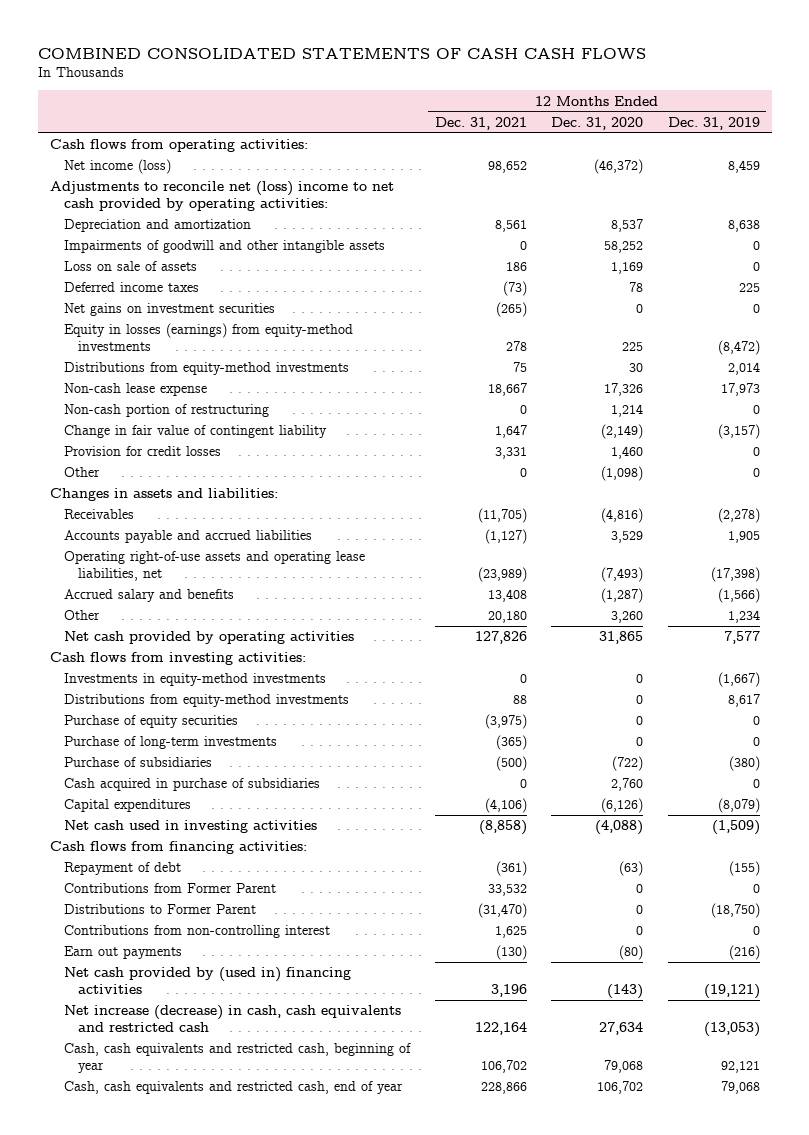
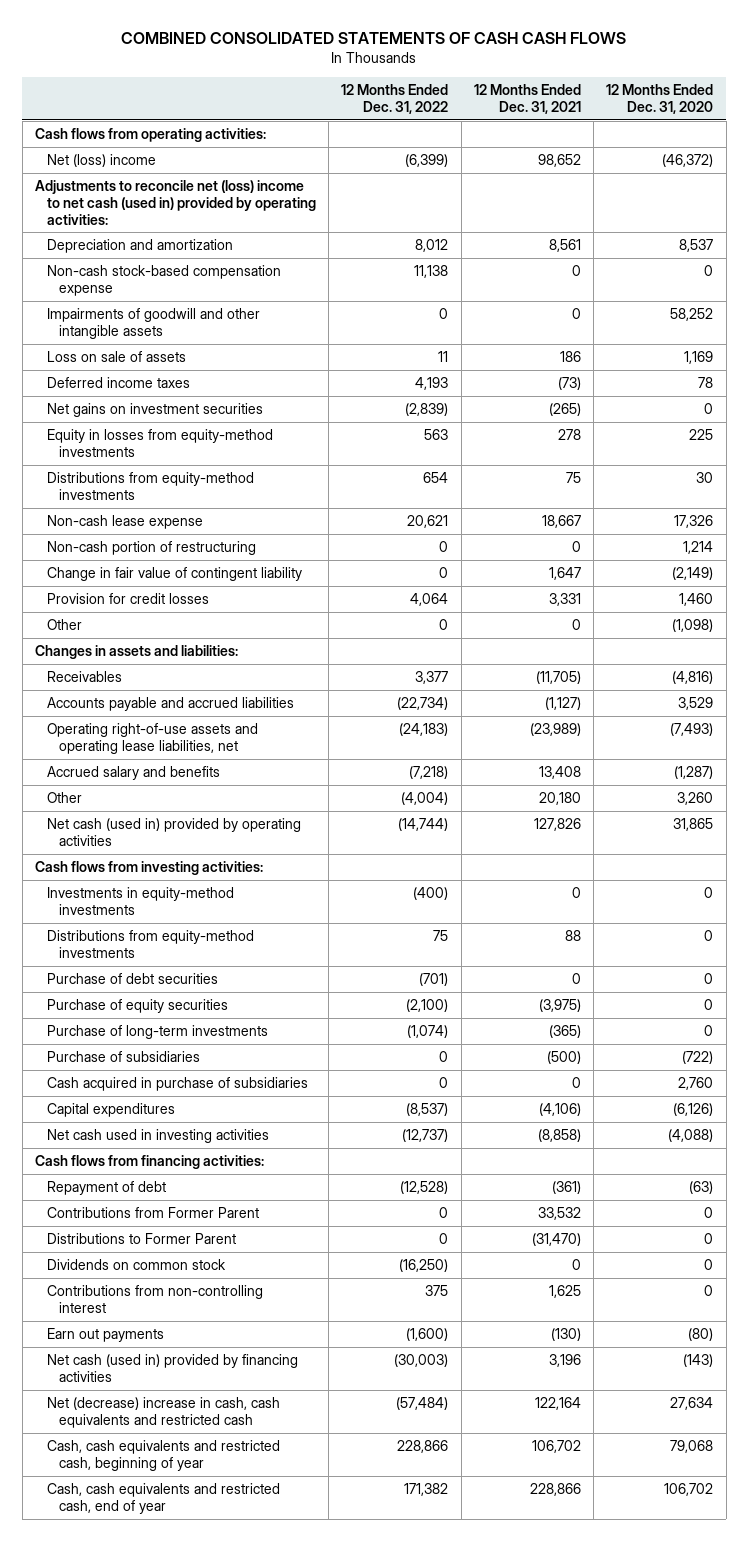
- | 12 Months Ended Dec. 31, 2021 | 12 Months Ended Dec. 31, 2020 | 12 Months Ended Dec. 31, 2019
+ | 12 Months Ended Dec. 31, 2022 | 12 Months Ended Dec. 31, 2021 | 12 Months Ended Dec. 31, 2020
- Net income (loss) | 98,652 | (46,372) | 8,459
- Adjustments to reconcile net (loss) income to net cash provided by operating activities:
+ Net (loss) income | (6,399) | 98,652 | (46,372)
+ Adjustments to reconcile net (loss) income to net cash (used in) provided by operating activities:
+ Non-cash stock-based compensation expense | 11,138 | 0 | 0
- Equity in losses (earnings) from equity-method investments | 278 | 225 | (8,472)
+ Equity in losses from equity-method investments | 563 | 278 | 225
- Net cash provided by operating activities | 127,826 | 31,865 | 7,577
+ Net cash (used in) provided by operating activities | (14,744) | 127,826 | 31,865
+ Purchase of debt securities | (701) | 0 | 0
+ Dividends on common stock | (16,250) | 0 | 0
- Net cash provided by (used in) financing activities | 3,196 | (143) | (19,121)
- Net increase (decrease) in cash, cash equivalents and restricted cash | 122,164 | 27,634 | (13,053)
+ Net cash (used in) provided by financing activities | (30,003) | 3,196 | (143)
+ Net (decrease) increase in cash, cash equivalents and restricted cash | (57,484) | 122,164 | 27,634

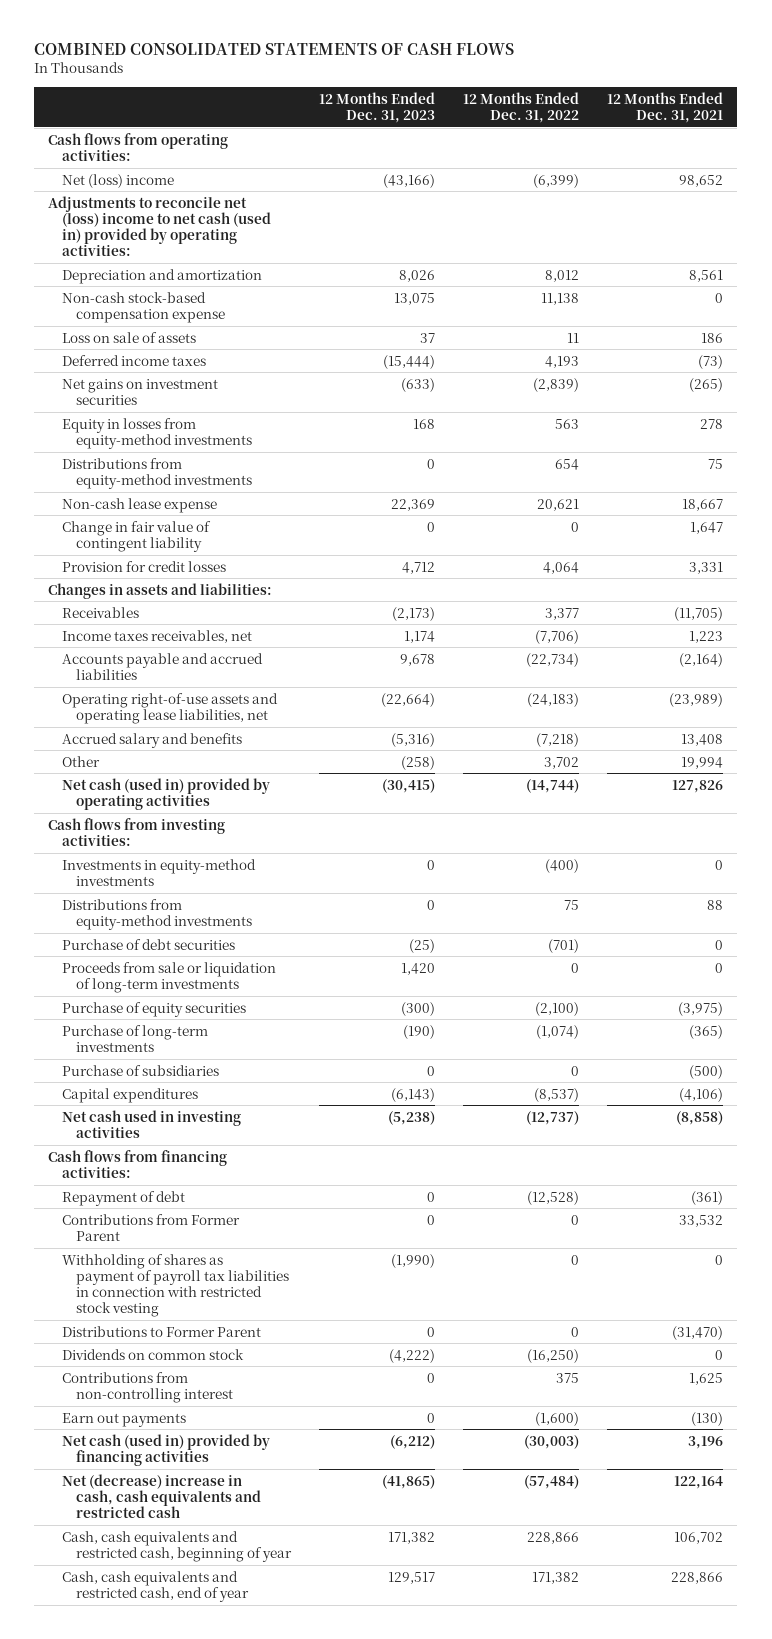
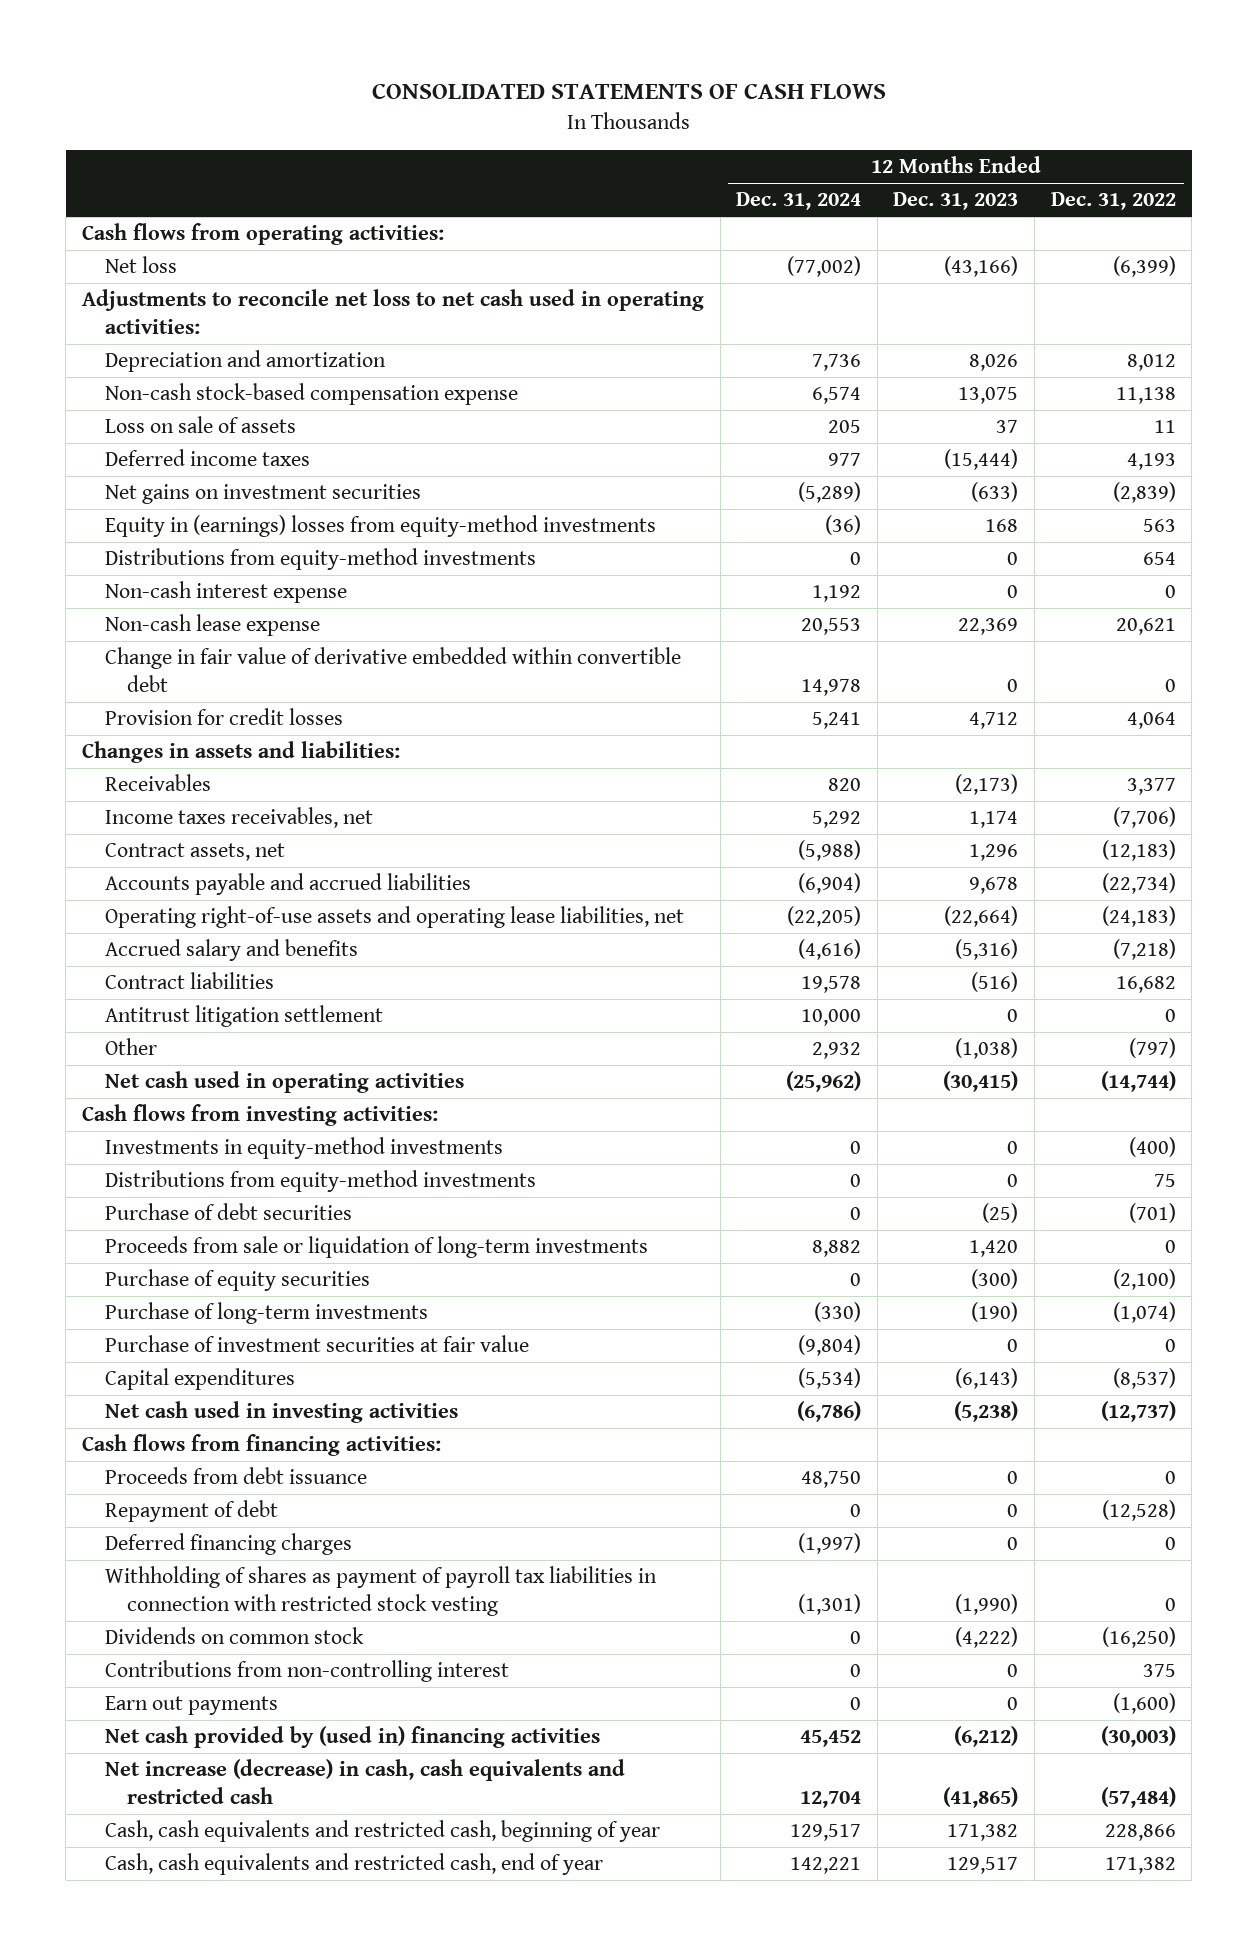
- COMBINED CONSOLIDATED STATEMENTS OF CASH FLOWS
+ CONSOLIDATED STATEMENTS OF CASH FLOWS
- | 12 Months Ended Dec. 31, 2023 | 12 Months Ended Dec. 31, 2022 | 12 Months Ended Dec. 31, 2021
+ | 12 Months Ended Dec. 31, 2024 | 12 Months Ended Dec. 31, 2023 | 12 Months Ended Dec. 31, 2022
- Net (loss) income | (43,166) | (6,399) | 98,652
- Adjustments to reconcile net (loss) income to net cash (used in) provided by operating activities:
+ Net loss | (77,002) | (43,166) | (6,399)
+ Adjustments to reconcile net loss to net cash used in operating activities:
- Equity in losses from equity-method investments | 168 | 563 | 278
+ Equity in (earnings) losses from equity-method investments | (36) | 168 | 563
+ Non-cash interest expense | 1,192 | 0 | 0
- Change in fair value of contingent liability | 0 | 0 | 1,647
+ Change in fair value of derivative embedded within convertible debt | 14,978 | 0 | 0
+ Contract assets, net | (5,988) | 1,296 | (12,183)
- Other | (258) | 3,702 | 19,994
- Net cash (used in) provided by operating activities | (30,415) | (14,744) | 127,826
+ Contract liabilities | 19,578 | (516) | 16,682
+ Antitrust litigation settlement | 10,000 | 0 | 0
+ Other | 2,932 | (1,038) | (797)
+ Net cash used in operating activities | (25,962) | (30,415) | (14,744)
- Purchase of subsidiaries | 0 | 0 | (500)
+ Purchase of investment securities at fair value | (9,804) | 0 | 0
+ Proceeds from debt issuance | 48,750 | 0 | 0
- Contributions from Former Parent | 0 | 0 | 33,532
+ Deferred financing charges | (1,997) | 0 | 0
- Distributions to Former Parent | 0 | 0 | (31,470)
- Net cash (used in) provided by financing activities | (6,212) | (30,003) | 3,196
- Net (decrease) increase in cash, cash equivalents and restricted cash | (41,865) | (57,484) | 122,164
+ Net cash provided by (used in) financing activities | 45,452 | (6,212) | (30,003)
+ Net increase (decrease) in cash, cash equivalents and restricted cash | 12,704 | (41,865) | (57,484)

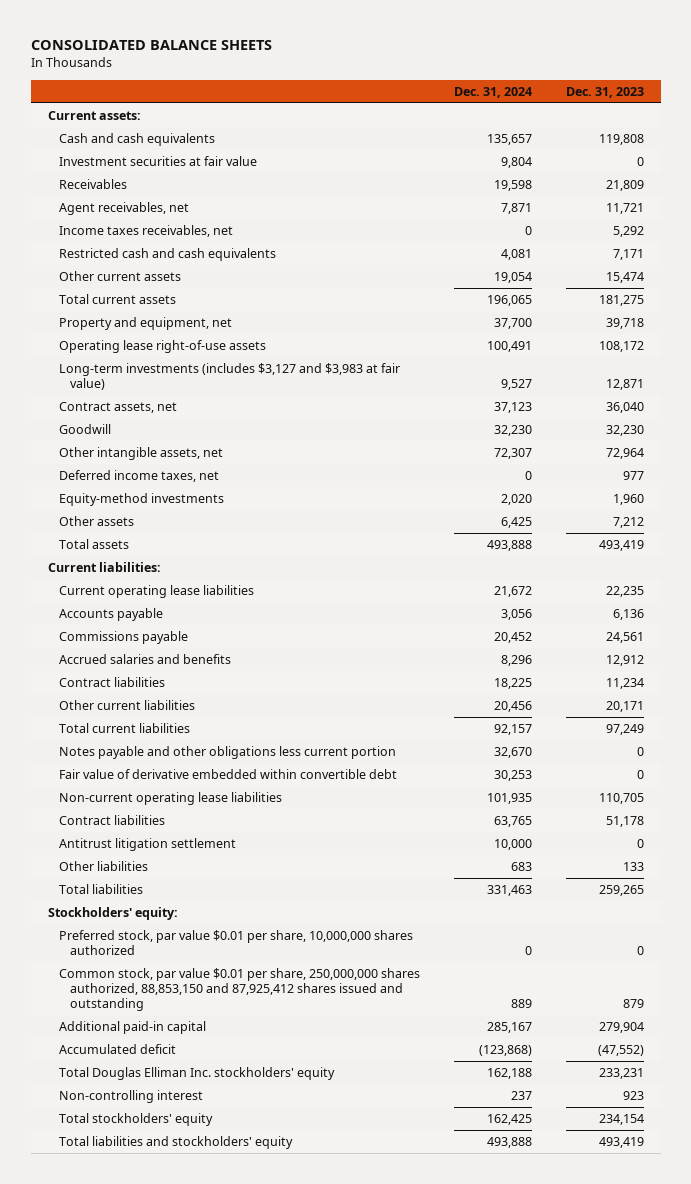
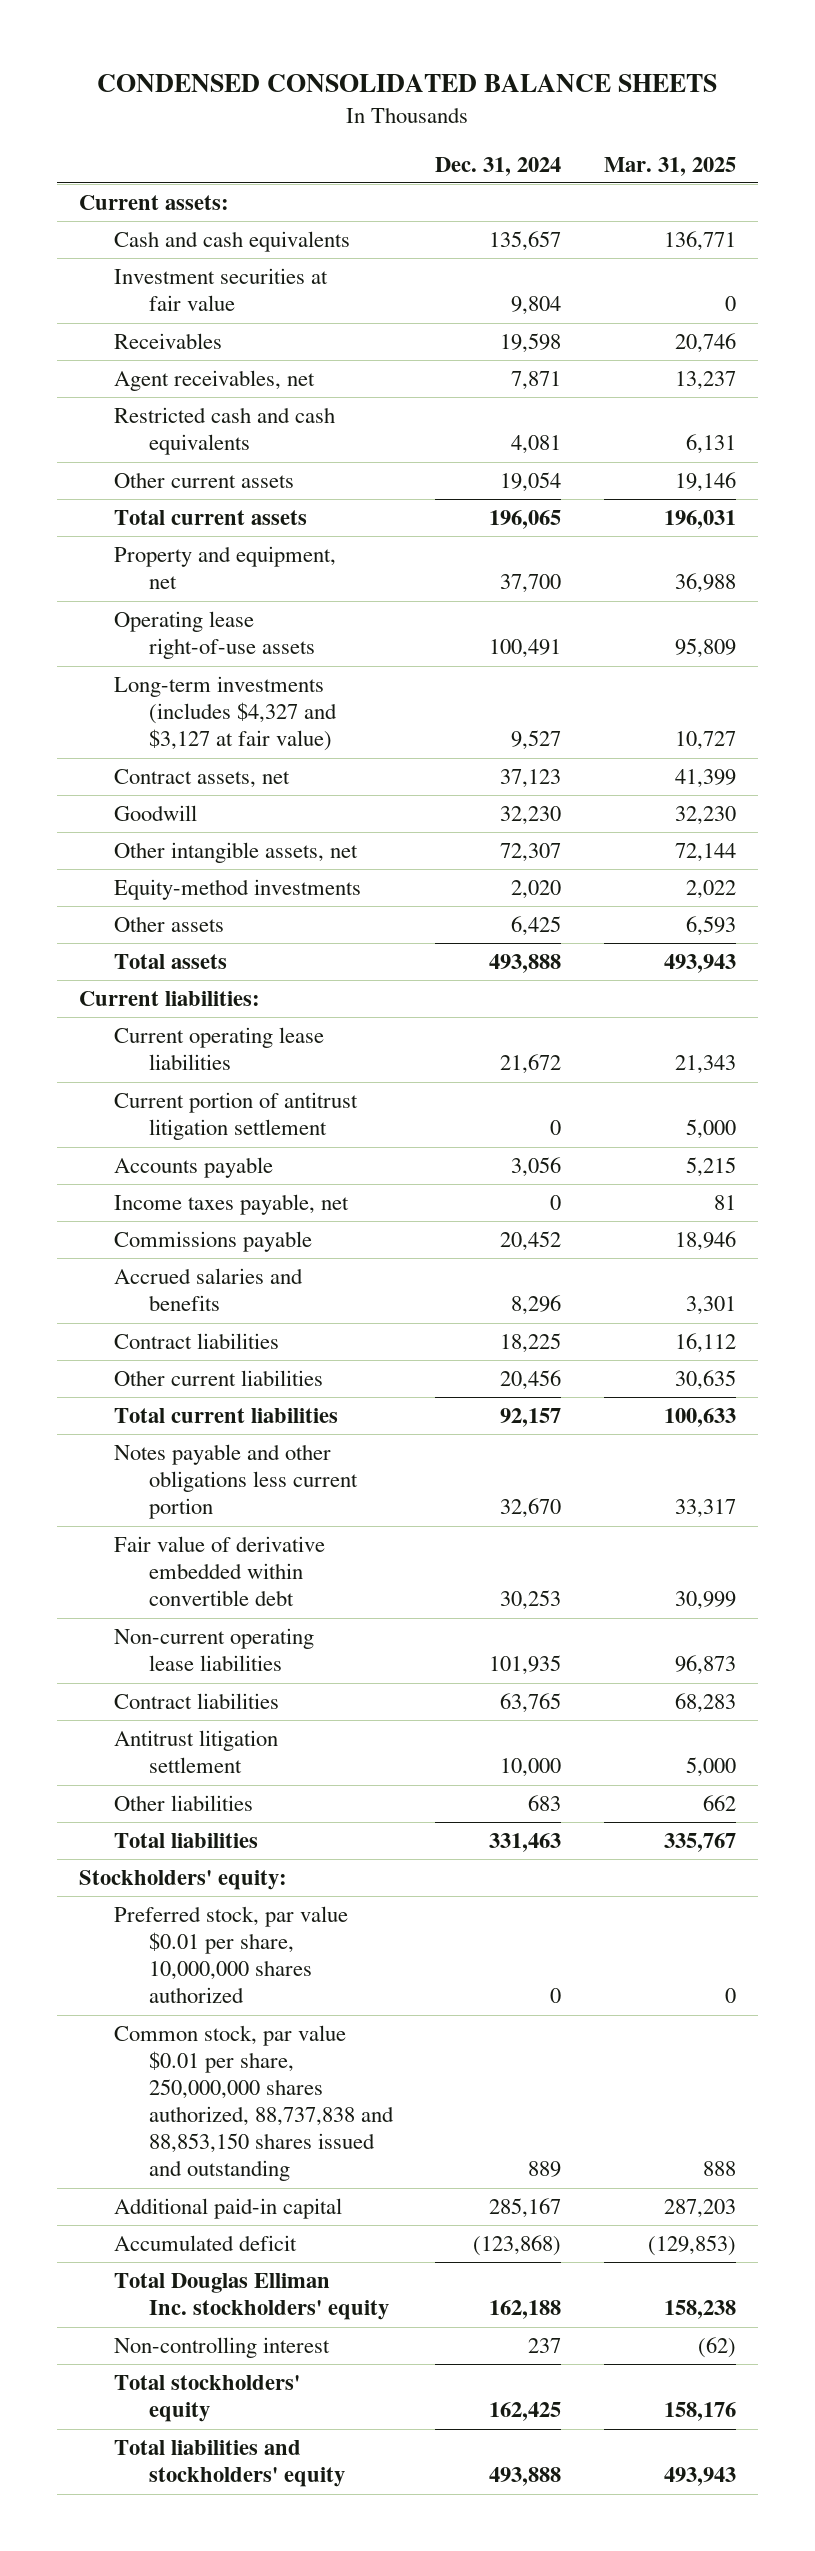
- CONSOLIDATED BALANCE SHEETS
+ CONDENSED CONSOLIDATED BALANCE SHEETS
- | Dec. 31, 2024 | Dec. 31, 2023
+ | Dec. 31, 2024 | Mar. 31, 2025
- Income taxes receivables, net | 0 | 5,292
- Long-term investments (includes $3,127 and $3,983 at fair value) | 9,527 | 12,871
+ Long-term investments (includes $4,327 and $3,127 at fair value) | 9,527 | 10,727
- Deferred income taxes, net | 0 | 977
+ Current portion of antitrust litigation settlement | 0 | 5,000
+ Income taxes payable, net | 0 | 81
- Common stock, par value $0.01 per share, 250,000,000 shares authorized, 88,853,150 and 87,925,412 shares issued and outstanding | 889 | 879
+ Common stock, par value $0.01 per share, 250,000,000 shares authorized, 88,737,838 and 88,853,150 shares issued and outstanding | 889 | 888

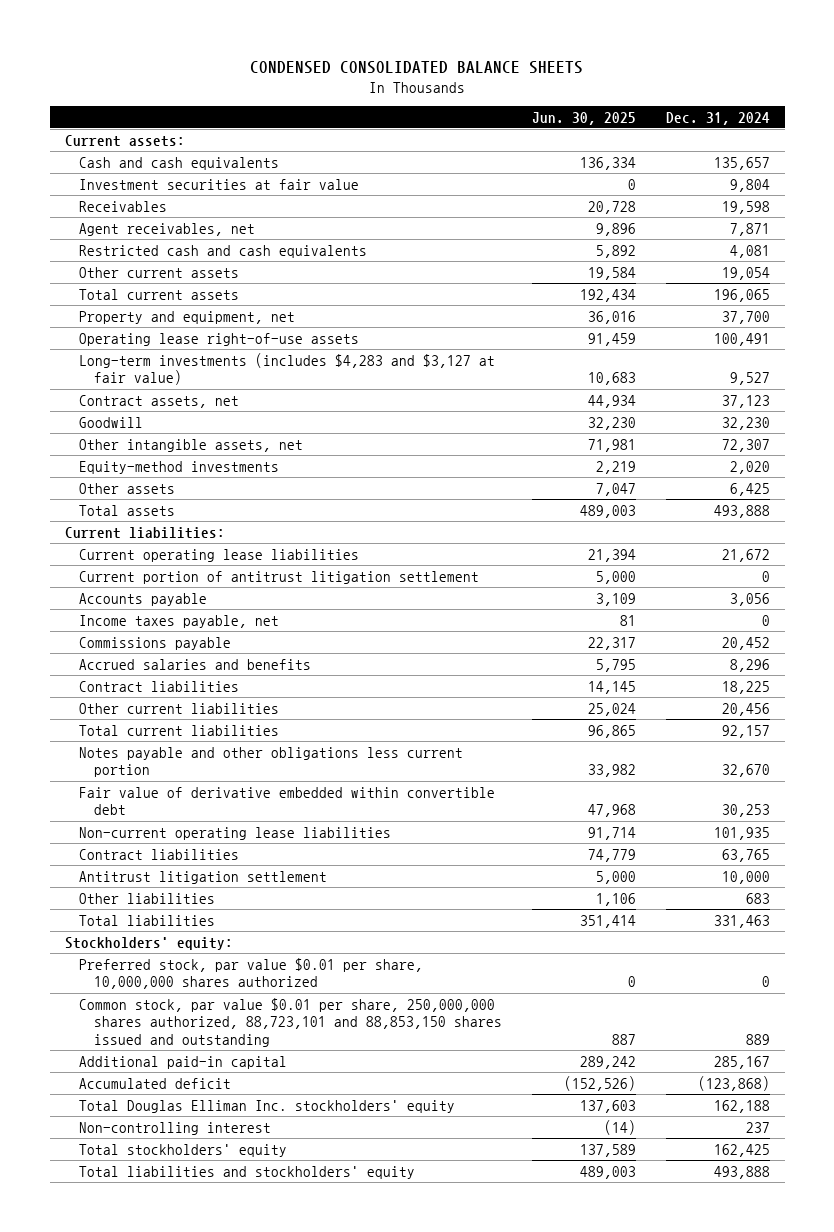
- | Dec. 31, 2024 | Mar. 31, 2025
+ | Jun. 30, 2025 | Dec. 31, 2024
- Long-term investments (includes $4,327 and $3,127 at fair value) | 9,527 | 10,727
+ Long-term investments (includes $4,283 and $3,127 at fair value) | 10,683 | 9,527
- Common stock, par value $0.01 per share, 250,000,000 shares authorized, 88,737,838 and 88,853,150 shares issued and outstanding | 889 | 888
+ Common stock, par value $0.01 per share, 250,000,000 shares authorized, 88,723,101 and 88,853,150 shares issued and outstanding | 887 | 889

